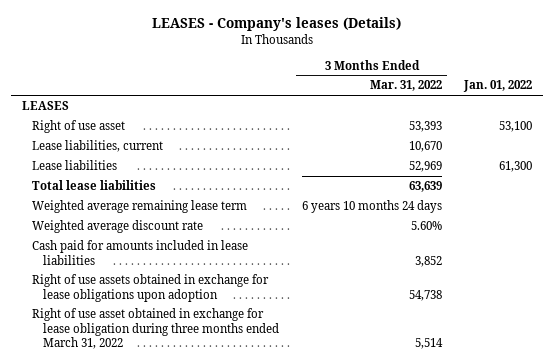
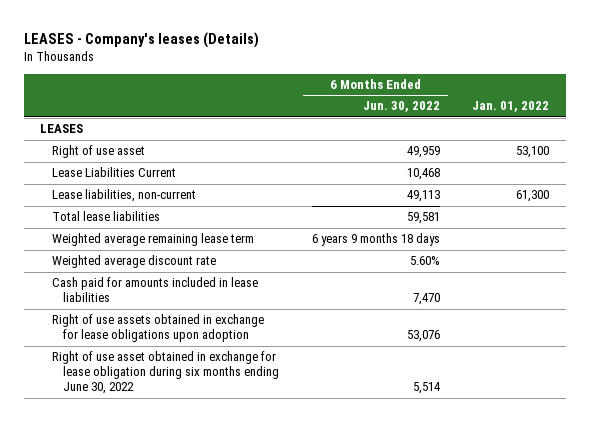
- | 3 Months Ended Mar. 31, 2022 | Jan. 01, 2022
+ | 6 Months Ended Jun. 30, 2022 | Jan. 01, 2022
- Lease liabilities, current | 10,670 |
- Lease liabilities | 52,969 | 61,300
+ Lease Liabilities Current | 10,468 |
+ Lease liabilities, non-current | 49,113 | 61,300
- Right of use asset obtained in exchange for lease obligation during three months ended March 31, 2022 | 5,514 |
+ Right of use asset obtained in exchange for lease obligation during six months ending June 30, 2022 | 5,514 |

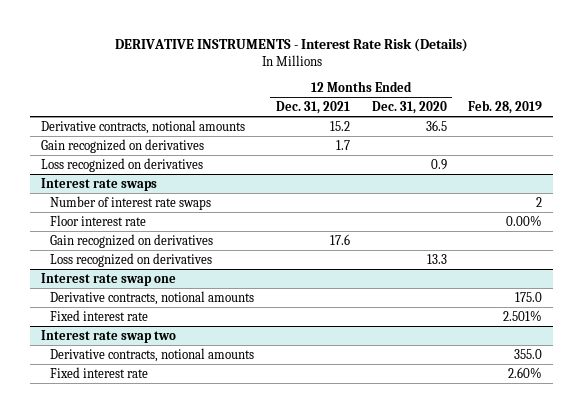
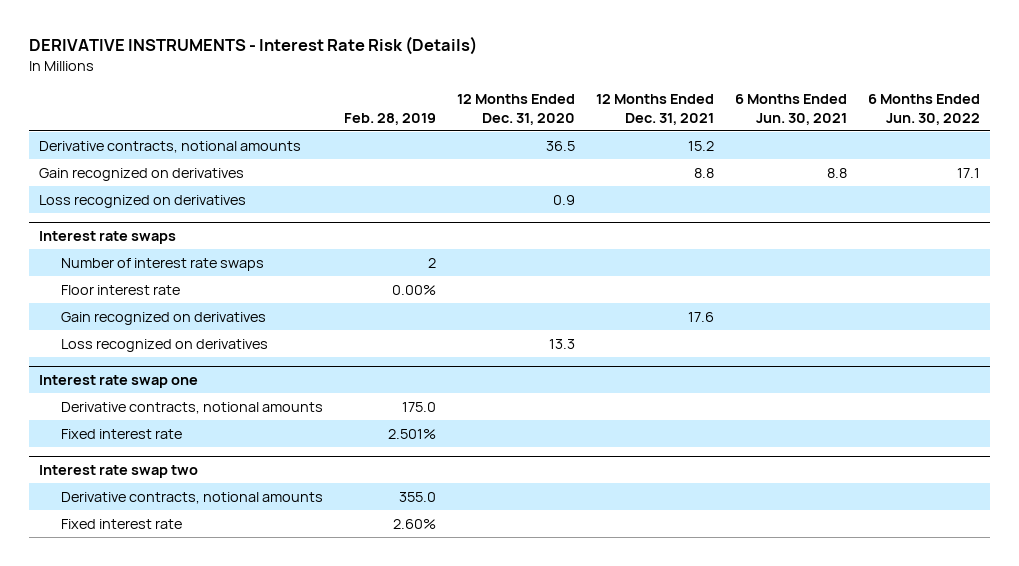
- | 12 Months Ended Dec. 31, 2021 | 12 Months Ended Dec. 31, 2020 | Feb. 28, 2019
+ | Feb. 28, 2019 | 12 Months Ended Dec. 31, 2020 | 12 Months Ended Dec. 31, 2021 | 6 Months Ended Jun. 30, 2021 | 6 Months Ended Jun. 30, 2022
- Gain recognized on derivatives | 1.7 | |
+ Gain recognized on derivatives | | | 8.8 | 8.8 | 17.1

